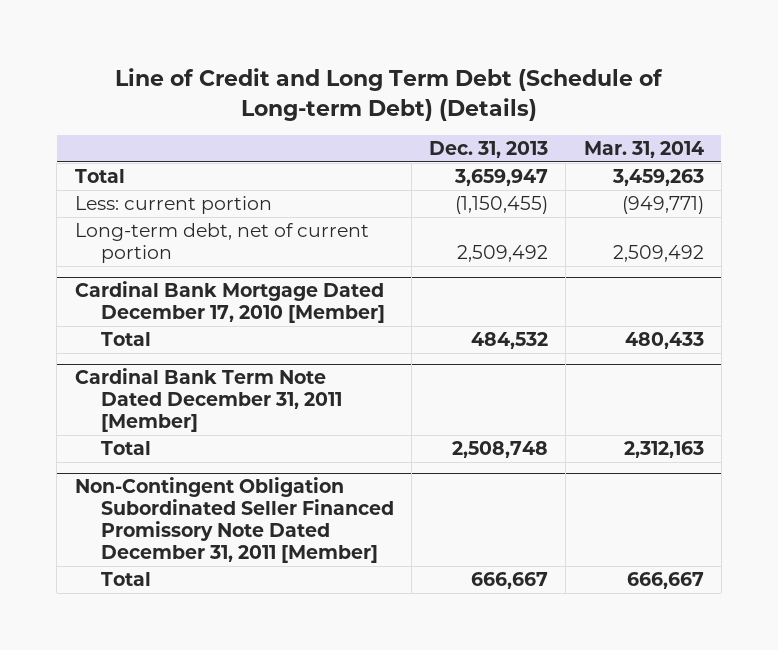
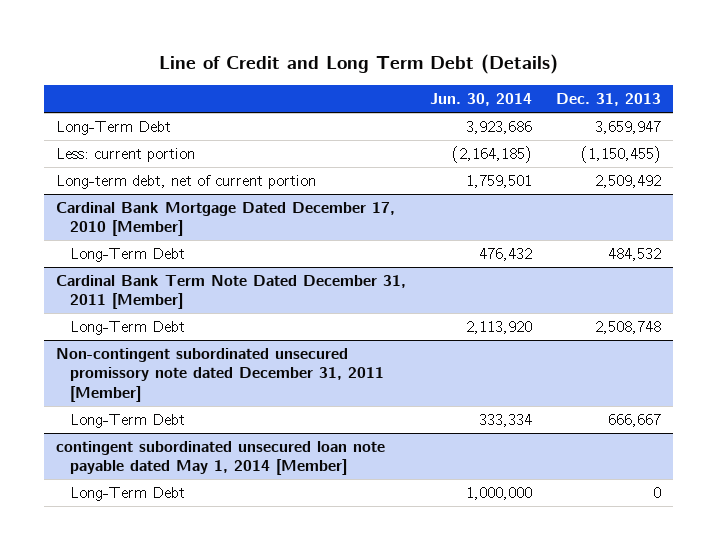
- Line of Credit and Long Term Debt (Schedule of Long-term Debt) (Details)
+ Line of Credit and Long Term Debt (Details)
- | Dec. 31, 2013 | Mar. 31, 2014
+ | Jun. 30, 2014 | Dec. 31, 2013
- Total | 3,659,947 | 3,459,263
+ Long-Term Debt | 3,923,686 | 3,659,947
@ Cardinal Bank Mortgage Dated December 17, 2010 [Member]
- Total | 484,532 | 480,433
+ Long-Term Debt | 476,432 | 484,532
@ Cardinal Bank Term Note Dated December 31, 2011 [Member]
- Total | 2,508,748 | 2,312,163
- Non-Contingent Obligation Subordinated Seller Financed Promissory Note Dated December 31, 2011 [Member]
- Total | 666,667 | 666,667
@ Cardinal Bank Term Note Dated December 31, 2011 [Member]
+ Long-Term Debt | 2,113,920 | 2,508,748
+ Non-contingent subordinated unsecured promissory note dated December 31, 2011 [Member]
+ Long-Term Debt | 333,334 | 666,667
+ contingent subordinated unsecured loan note payable dated May 1, 2014 [Member]
+ Long-Term Debt | 1,000,000 | 0

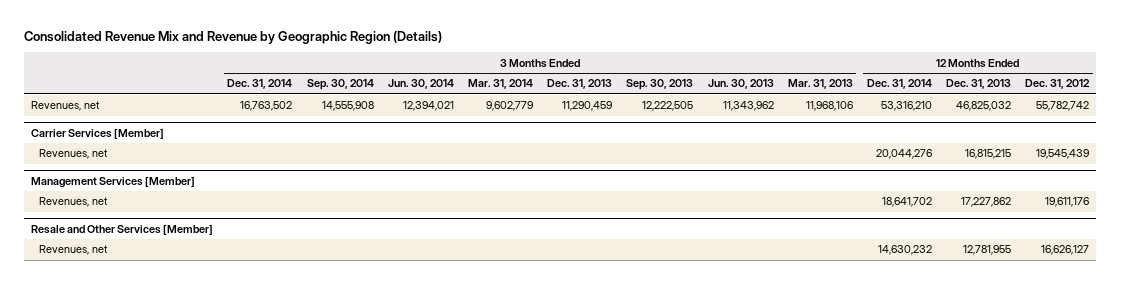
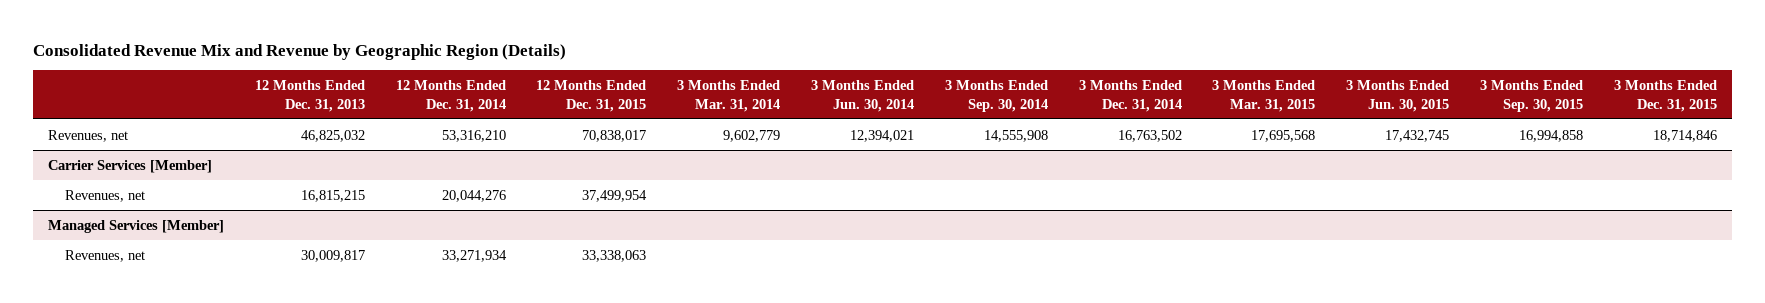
- | 3 Months Ended Dec. 31, 2014 | 3 Months Ended Sep. 30, 2014 | 3 Months Ended Jun. 30, 2014 | 3 Months Ended Mar. 31, 2014 | 3 Months Ended Dec. 31, 2013 | 3 Months Ended Sep. 30, 2013 | 3 Months Ended Jun. 30, 2013 | 3 Months Ended Mar. 31, 2013 | 12 Months Ended Dec. 31, 2014 | 12 Months Ended Dec. 31, 2013 | 12 Months Ended Dec. 31, 2012
+ | 12 Months Ended Dec. 31, 2013 | 12 Months Ended Dec. 31, 2014 | 12 Months Ended Dec. 31, 2015 | 3 Months Ended Mar. 31, 2014 | 3 Months Ended Jun. 30, 2014 | 3 Months Ended Sep. 30, 2014 | 3 Months Ended Dec. 31, 2014 | 3 Months Ended Mar. 31, 2015 | 3 Months Ended Jun. 30, 2015 | 3 Months Ended Sep. 30, 2015 | 3 Months Ended Dec. 31, 2015
- Management Services [Member]
- Revenues, net | | | | | | | | | 18,641,702 | 17,227,862 | 19,611,176
- Resale and Other Services [Member]
- Revenues, net | | | | | | | | | 14,630,232 | 12,781,955 | 16,626,127
+ Managed Services [Member]
+ Revenues, net | 30,009,817 | 33,271,934 | 33,338,063 | | | | | | | |

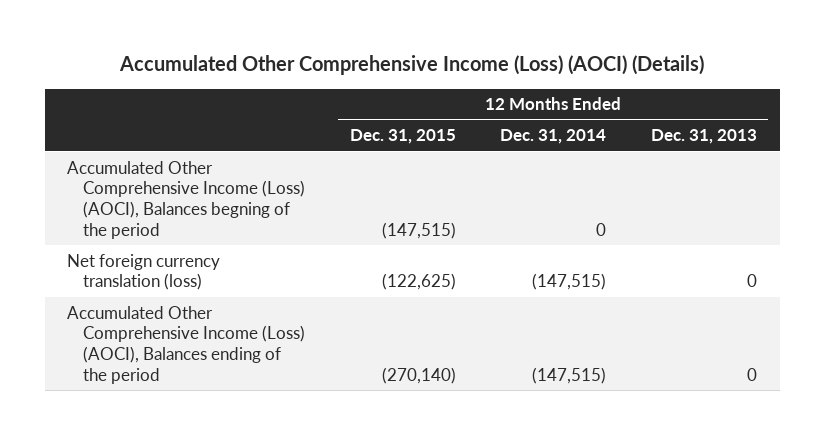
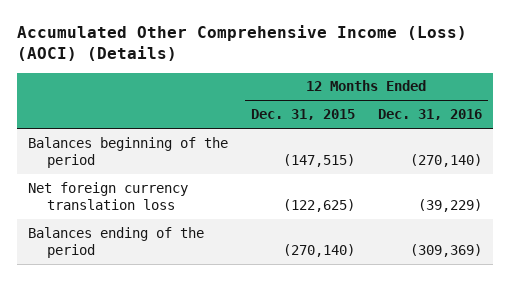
- | 12 Months Ended Dec. 31, 2015 | 12 Months Ended Dec. 31, 2014 | 12 Months Ended Dec. 31, 2013
+ | 12 Months Ended Dec. 31, 2015 | 12 Months Ended Dec. 31, 2016
- Accumulated Other Comprehensive Income (Loss) (AOCI), Balances begning of the period | (147,515) | 0 |
- Net foreign currency translation (loss) | (122,625) | (147,515) | 0
- Accumulated Other Comprehensive Income (Loss) (AOCI), Balances ending of the period | (270,140) | (147,515) | 0
+ Balances beginning of the period | (147,515) | (270,140)
+ Net foreign currency translation loss | (122,625) | (39,229)
+ Balances ending of the period | (270,140) | (309,369)

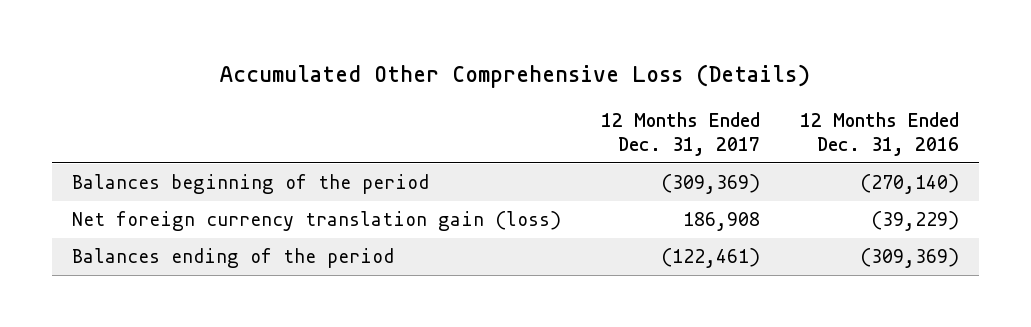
- Accumulated Other Comprehensive Income (Loss) (AOCI) (Details)
+ Accumulated Other Comprehensive Loss (Details)
- | 12 Months Ended Dec. 31, 2015 | 12 Months Ended Dec. 31, 2016
+ | 12 Months Ended Dec. 31, 2017 | 12 Months Ended Dec. 31, 2016
- Net foreign currency translation loss | (122,625) | (39,229)
+ Net foreign currency translation gain (loss) | 186,908 | (39,229)

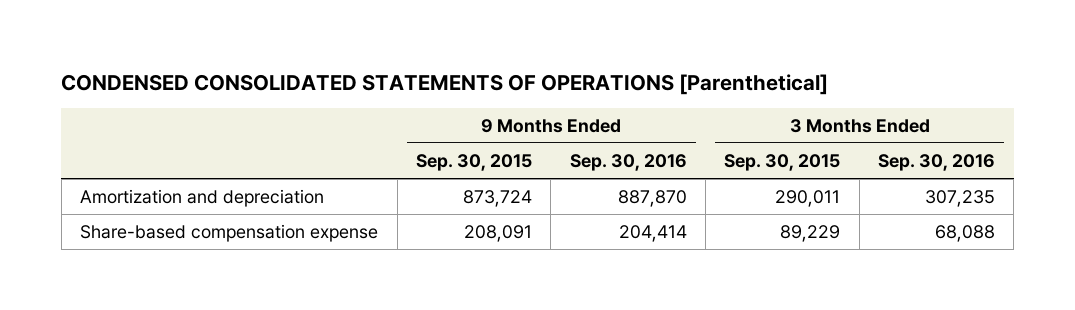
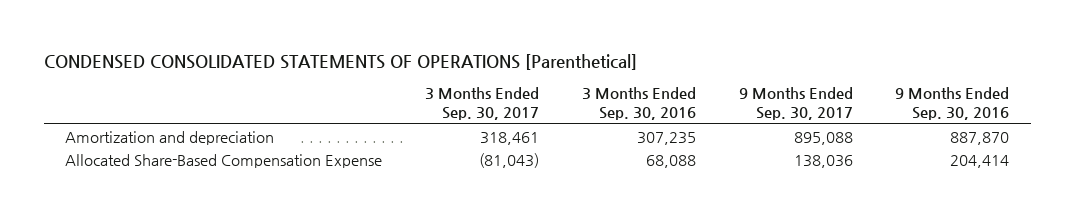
- | 9 Months Ended Sep. 30, 2015 | 9 Months Ended Sep. 30, 2016 | 3 Months Ended Sep. 30, 2015 | 3 Months Ended Sep. 30, 2016
+ | 3 Months Ended Sep. 30, 2017 | 3 Months Ended Sep. 30, 2016 | 9 Months Ended Sep. 30, 2017 | 9 Months Ended Sep. 30, 2016
- Share-based compensation expense | 208,091 | 204,414 | 89,229 | 68,088
+ Allocated Share-Based Compensation Expense | (81,043) | 68,088 | 138,036 | 204,414

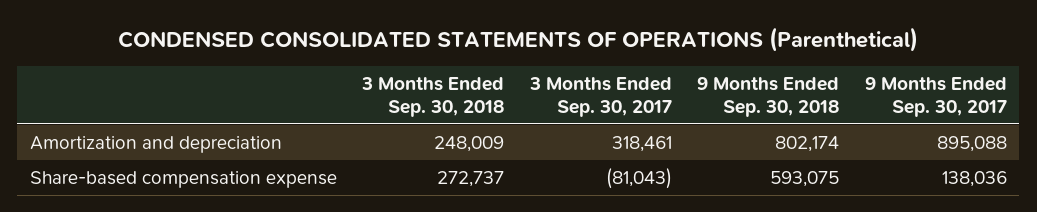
- CONDENSED CONSOLIDATED STATEMENTS OF OPERATIONS [Parenthetical]
+ CONDENSED CONSOLIDATED STATEMENTS OF OPERATIONS (Parenthetical)
- | 3 Months Ended Sep. 30, 2017 | 3 Months Ended Sep. 30, 2016 | 9 Months Ended Sep. 30, 2017 | 9 Months Ended Sep. 30, 2016
+ | 3 Months Ended Sep. 30, 2018 | 3 Months Ended Sep. 30, 2017 | 9 Months Ended Sep. 30, 2018 | 9 Months Ended Sep. 30, 2017
- Allocated Share-Based Compensation Expense | (81,043) | 68,088 | 138,036 | 204,414
+ Share-based compensation expense | 272,737 | (81,043) | 593,075 | 138,036

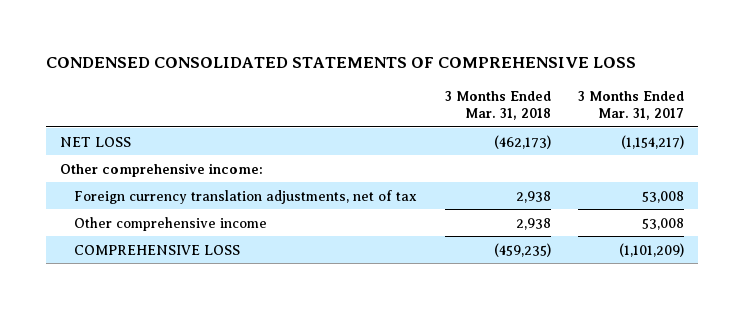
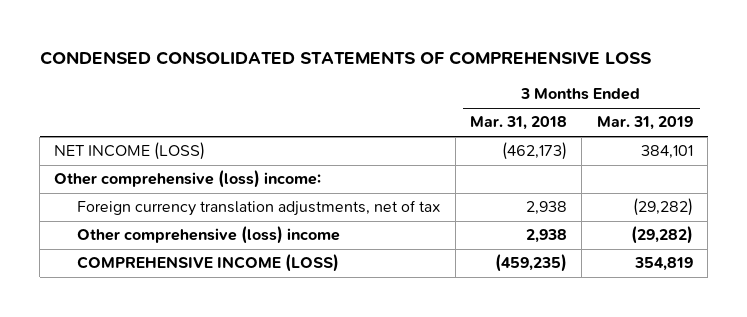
- | 3 Months Ended Mar. 31, 2018 | 3 Months Ended Mar. 31, 2017
+ | 3 Months Ended Mar. 31, 2018 | 3 Months Ended Mar. 31, 2019
- NET LOSS | (462,173) | (1,154,217)
- Other comprehensive income:
+ NET INCOME (LOSS) | (462,173) | 384,101
+ Other comprehensive (loss) income:
- Other comprehensive income | 2,938 | 53,008
- COMPREHENSIVE LOSS | (459,235) | (1,101,209)
+ Other comprehensive (loss) income | 2,938 | (29,282)
+ COMPREHENSIVE INCOME (LOSS) | (459,235) | 354,819

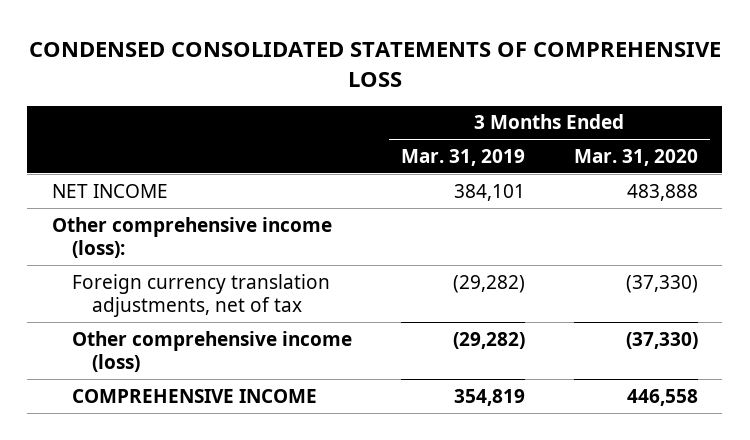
- | 3 Months Ended Mar. 31, 2018 | 3 Months Ended Mar. 31, 2019
+ | 3 Months Ended Mar. 31, 2019 | 3 Months Ended Mar. 31, 2020
- NET INCOME (LOSS) | (462,173) | 384,101
- Other comprehensive (loss) income:
+ NET INCOME | 384,101 | 483,888
+ Other comprehensive income (loss):
- Other comprehensive (loss) income | 2,938 | (29,282)
- COMPREHENSIVE INCOME (LOSS) | (459,235) | 354,819
+ Other comprehensive income (loss) | (29,282) | (37,330)
+ COMPREHENSIVE INCOME | 354,819 | 446,558

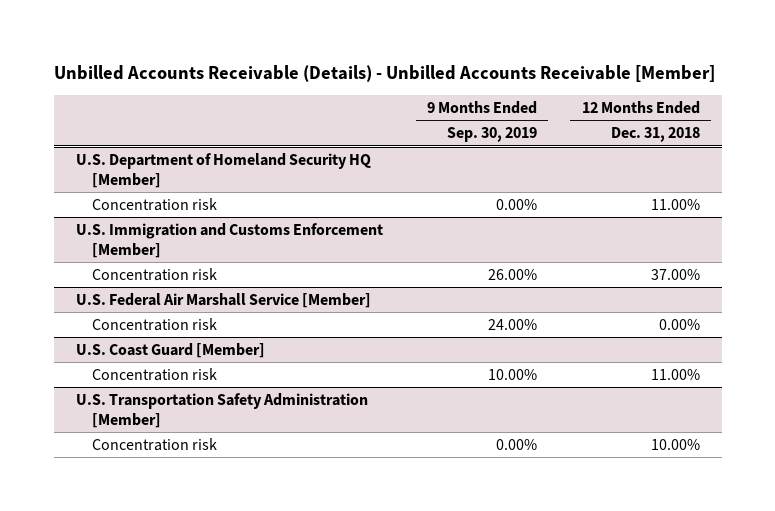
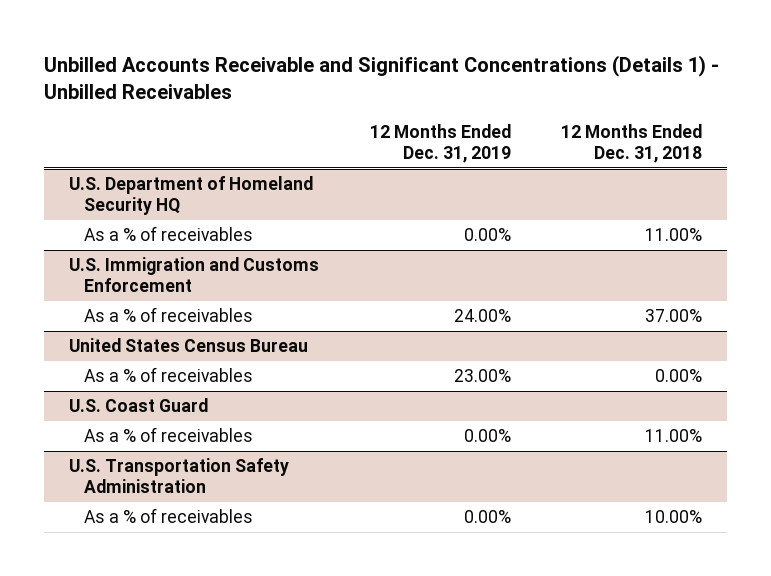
- Unbilled Accounts Receivable (Details) - Unbilled Accounts Receivable [Member]
+ Unbilled Accounts Receivable and Significant Concentrations (Details 1) - Unbilled Receivables
- | 9 Months Ended Sep. 30, 2019 | 12 Months Ended Dec. 31, 2018
+ | 12 Months Ended Dec. 31, 2019 | 12 Months Ended Dec. 31, 2018
- U.S. Department of Homeland Security HQ [Member]
- Concentration risk | 0.00% | 11.00%
- U.S. Immigration and Customs Enforcement [Member]
- Concentration risk | 26.00% | 37.00%
- U.S. Federal Air Marshall Service [Member]
- Concentration risk | 24.00% | 0.00%
- U.S. Coast Guard [Member]
- Concentration risk | 10.00% | 11.00%
- U.S. Transportation Safety Administration [Member]
- Concentration risk | 0.00% | 10.00%
+ U.S. Department of Homeland Security HQ
+ As a % of receivables | 0.00% | 11.00%
+ U.S. Immigration and Customs Enforcement
+ As a % of receivables | 24.00% | 37.00%
+ United States Census Bureau
+ As a % of receivables | 23.00% | 0.00%
+ U.S. Coast Guard
+ As a % of receivables | 0.00% | 11.00%
+ U.S. Transportation Safety Administration
+ As a % of receivables | 0.00% | 10.00%

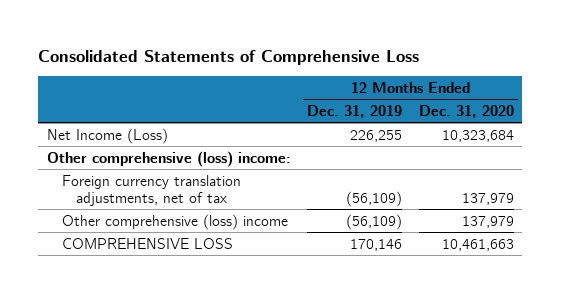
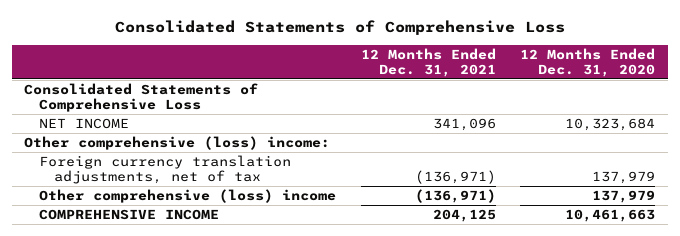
- | 12 Months Ended Dec. 31, 2019 | 12 Months Ended Dec. 31, 2020
+ | 12 Months Ended Dec. 31, 2021 | 12 Months Ended Dec. 31, 2020
- Net Income (Loss) | 226,255 | 10,323,684
+ Consolidated Statements of Comprehensive Loss
+ NET INCOME | 341,096 | 10,323,684
- COMPREHENSIVE LOSS | 170,146 | 10,461,663
+ COMPREHENSIVE INCOME | 204,125 | 10,461,663

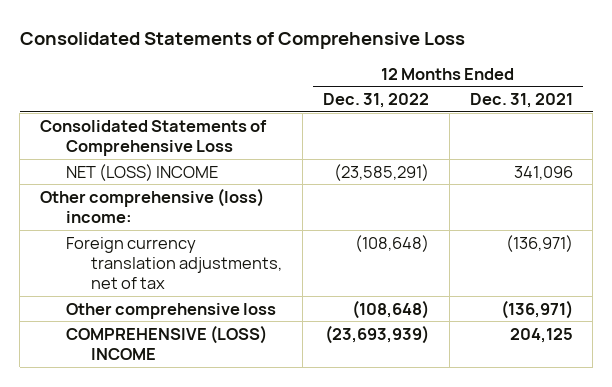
- | 12 Months Ended Dec. 31, 2021 | 12 Months Ended Dec. 31, 2020
+ | 12 Months Ended Dec. 31, 2022 | 12 Months Ended Dec. 31, 2021
- NET INCOME | 341,096 | 10,323,684
+ NET (LOSS) INCOME | (23,585,291) | 341,096
- Other comprehensive (loss) income | (136,971) | 137,979
- COMPREHENSIVE INCOME | 204,125 | 10,461,663
+ Other comprehensive loss | (108,648) | (136,971)
+ COMPREHENSIVE (LOSS) INCOME | (23,693,939) | 204,125

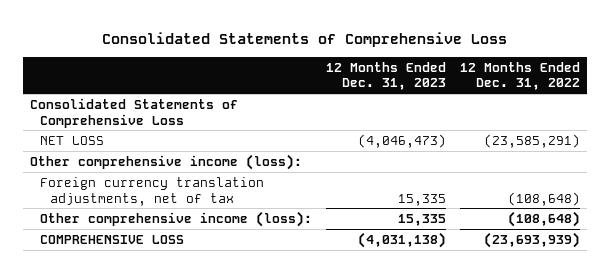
- | 12 Months Ended Dec. 31, 2022 | 12 Months Ended Dec. 31, 2021
+ | 12 Months Ended Dec. 31, 2023 | 12 Months Ended Dec. 31, 2022
- NET (LOSS) INCOME | (23,585,291) | 341,096
- Other comprehensive (loss) income:
+ NET LOSS | (4,046,473) | (23,585,291)
+ Other comprehensive income (loss):
- Other comprehensive loss | (108,648) | (136,971)
- COMPREHENSIVE (LOSS) INCOME | (23,693,939) | 204,125
+ Other comprehensive income (loss): | 15,335 | (108,648)
+ COMPREHENSIVE LOSS | (4,031,138) | (23,693,939)

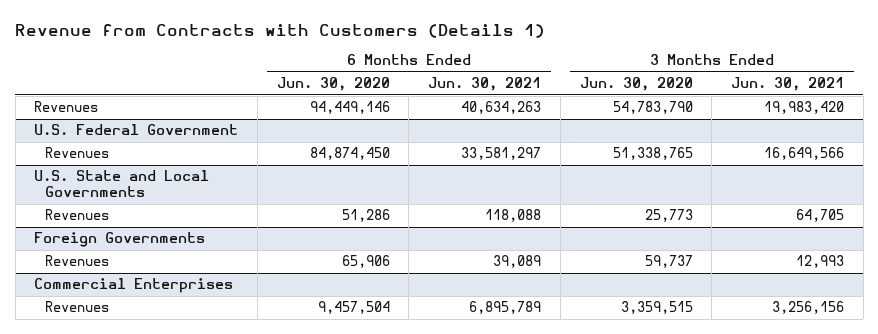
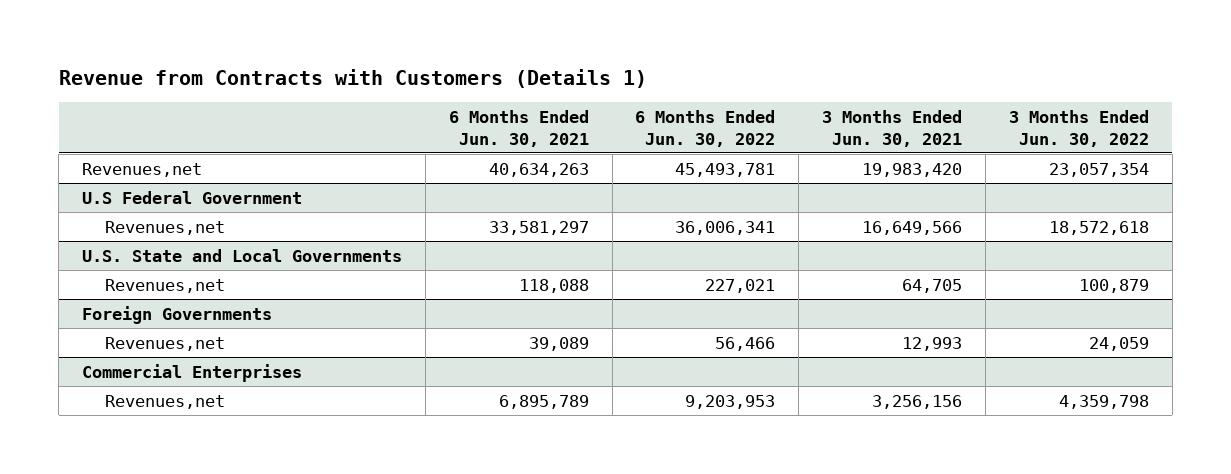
- | 6 Months Ended Jun. 30, 2020 | 6 Months Ended Jun. 30, 2021 | 3 Months Ended Jun. 30, 2020 | 3 Months Ended Jun. 30, 2021
+ | 6 Months Ended Jun. 30, 2021 | 6 Months Ended Jun. 30, 2022 | 3 Months Ended Jun. 30, 2021 | 3 Months Ended Jun. 30, 2022
- Revenues | 94,449,146 | 40,634,263 | 54,783,790 | 19,983,420
- U.S. Federal Government
- Revenues | 84,874,450 | 33,581,297 | 51,338,765 | 16,649,566
+ Revenues,net | 40,634,263 | 45,493,781 | 19,983,420 | 23,057,354
+ U.S Federal Government
+ Revenues,net | 33,581,297 | 36,006,341 | 16,649,566 | 18,572,618
@ U.S. State and Local Governments
- Revenues | 51,286 | 118,088 | 25,773 | 64,705
+ Revenues,net | 118,088 | 227,021 | 64,705 | 100,879
@ Foreign Governments
- Revenues | 65,906 | 39,089 | 59,737 | 12,993
+ Revenues,net | 39,089 | 56,466 | 12,993 | 24,059
@ Commercial Enterprises
- Revenues | 9,457,504 | 6,895,789 | 3,359,515 | 3,256,156
+ Revenues,net | 6,895,789 | 9,203,953 | 3,256,156 | 4,359,798

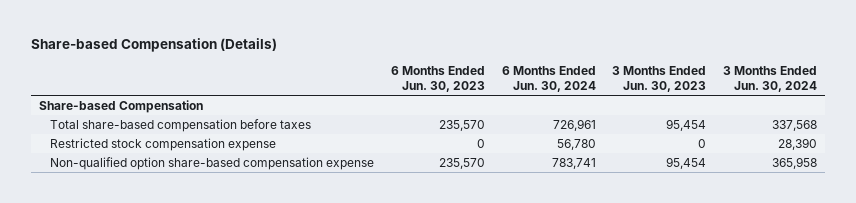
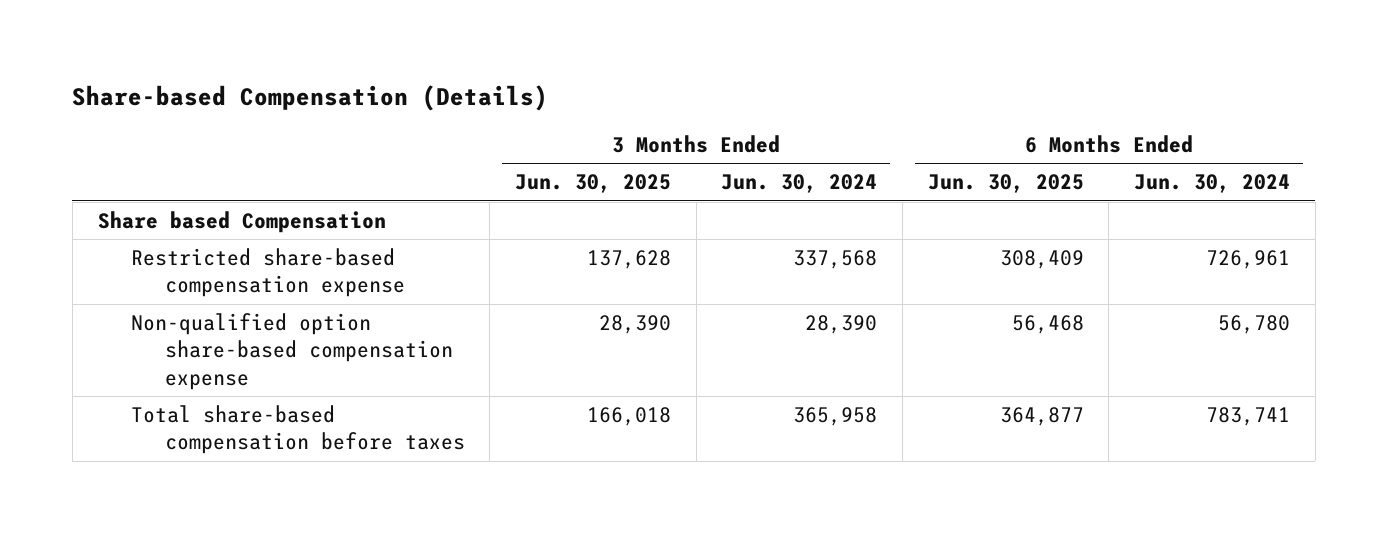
- | 6 Months Ended Jun. 30, 2023 | 6 Months Ended Jun. 30, 2024 | 3 Months Ended Jun. 30, 2023 | 3 Months Ended Jun. 30, 2024
+ | 3 Months Ended Jun. 30, 2025 | 3 Months Ended Jun. 30, 2024 | 6 Months Ended Jun. 30, 2025 | 6 Months Ended Jun. 30, 2024
- Share-based Compensation
- Total share-based compensation before taxes | 235,570 | 726,961 | 95,454 | 337,568
- Restricted stock compensation expense | 0 | 56,780 | 0 | 28,390
- Non-qualified option share-based compensation expense | 235,570 | 783,741 | 95,454 | 365,958
+ Share based Compensation
+ Restricted share-based compensation expense | 137,628 | 337,568 | 308,409 | 726,961
+ Non-qualified option share-based compensation expense | 28,390 | 28,390 | 56,468 | 56,780
+ Total share-based compensation before taxes | 166,018 | 365,958 | 364,877 | 783,741

